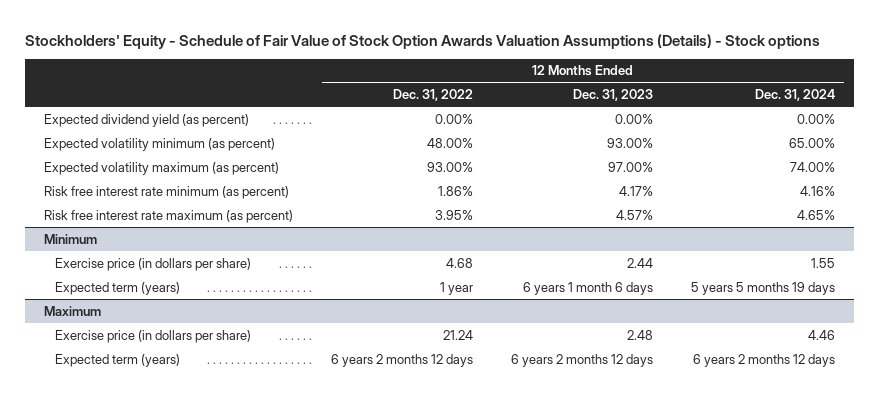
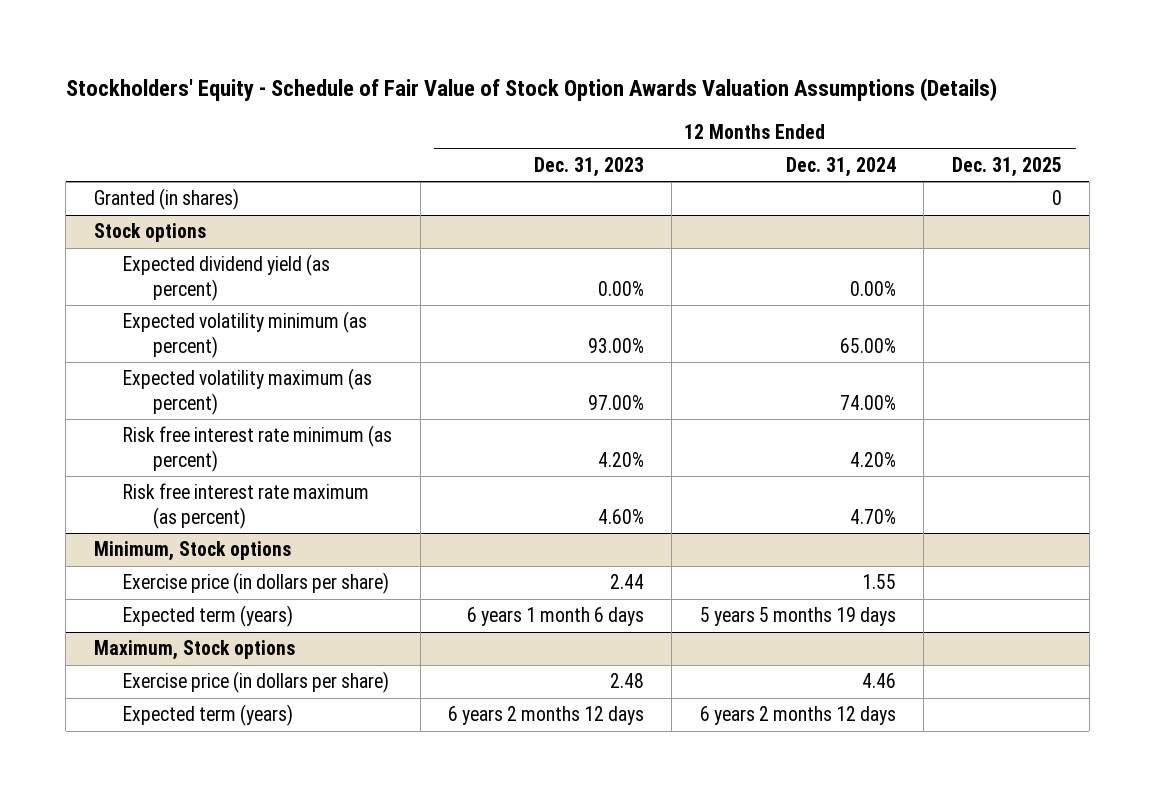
- Stockholders' Equity - Schedule of Fair Value of Stock Option Awards Valuation Assumptions (Details) - Stock options
+ Stockholders' Equity - Schedule of Fair Value of Stock Option Awards Valuation Assumptions (Details)
- | 12 Months Ended Dec. 31, 2022 | 12 Months Ended Dec. 31, 2023 | 12 Months Ended Dec. 31, 2024
+ | 12 Months Ended Dec. 31, 2023 | 12 Months Ended Dec. 31, 2024 | 12 Months Ended Dec. 31, 2025
+ Granted (in shares) | | | 0
+ Stock options
- Risk free interest rate minimum (as percent) | 1.86% | 4.17% | 4.16%
- Risk free interest rate maximum (as percent) | 3.95% | 4.57% | 4.65%
- Minimum
+ Risk free interest rate minimum (as percent) | 4.20% | 4.20% |
+ Risk free interest rate maximum (as percent) | 4.60% | 4.70% |
+ Minimum, Stock options
- Maximum
+ Maximum, Stock options

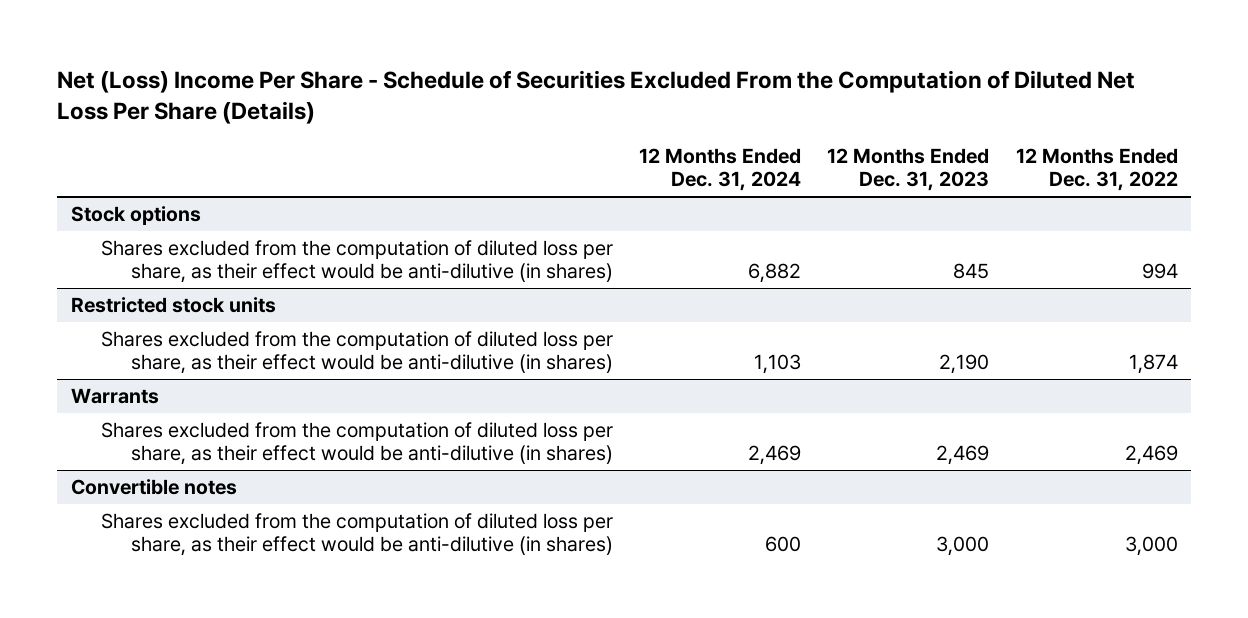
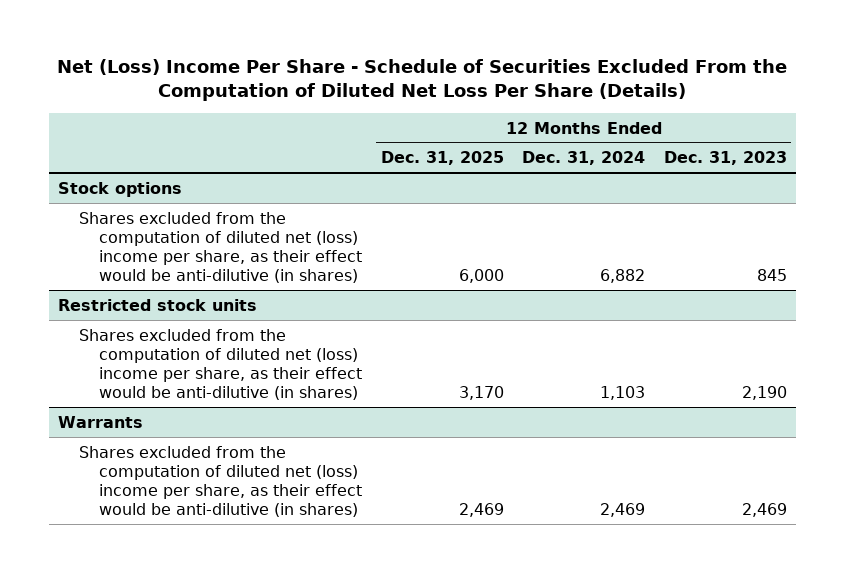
- | 12 Months Ended Dec. 31, 2024 | 12 Months Ended Dec. 31, 2023 | 12 Months Ended Dec. 31, 2022
+ | 12 Months Ended Dec. 31, 2025 | 12 Months Ended Dec. 31, 2024 | 12 Months Ended Dec. 31, 2023
@ Stock options
- Shares excluded from the computation of diluted loss per share, as their effect would be anti-dilutive (in shares) | 6,882 | 845 | 994
+ Shares excluded from the computation of diluted net (loss) income per share, as their effect would be anti-dilutive (in shares) | 6,000 | 6,882 | 845
@ Restricted stock units
- Shares excluded from the computation of diluted loss per share, as their effect would be anti-dilutive (in shares) | 1,103 | 2,190 | 1,874
+ Shares excluded from the computation of diluted net (loss) income per share, as their effect would be anti-dilutive (in shares) | 3,170 | 1,103 | 2,190
@ Warrants
- Shares excluded from the computation of diluted loss per share, as their effect would be anti-dilutive (in shares) | 2,469 | 2,469 | 2,469
- Convertible notes
- Shares excluded from the computation of diluted loss per share, as their effect would be anti-dilutive (in shares) | 600 | 3,000 | 3,000
@ Warrants
+ Shares excluded from the computation of diluted net (loss) income per share, as their effect would be anti-dilutive (in shares) | 2,469 | 2,469 | 2,469

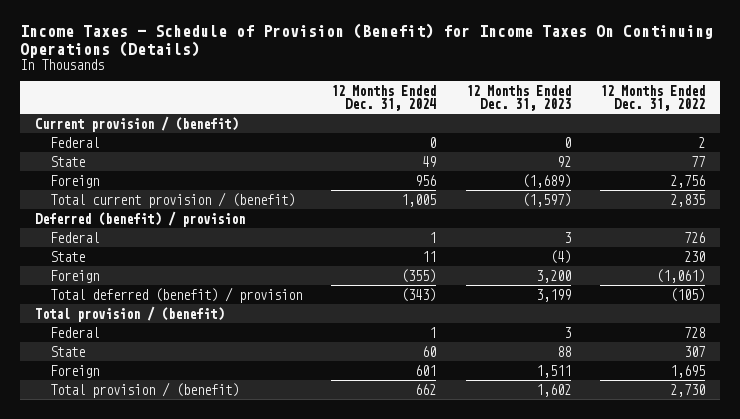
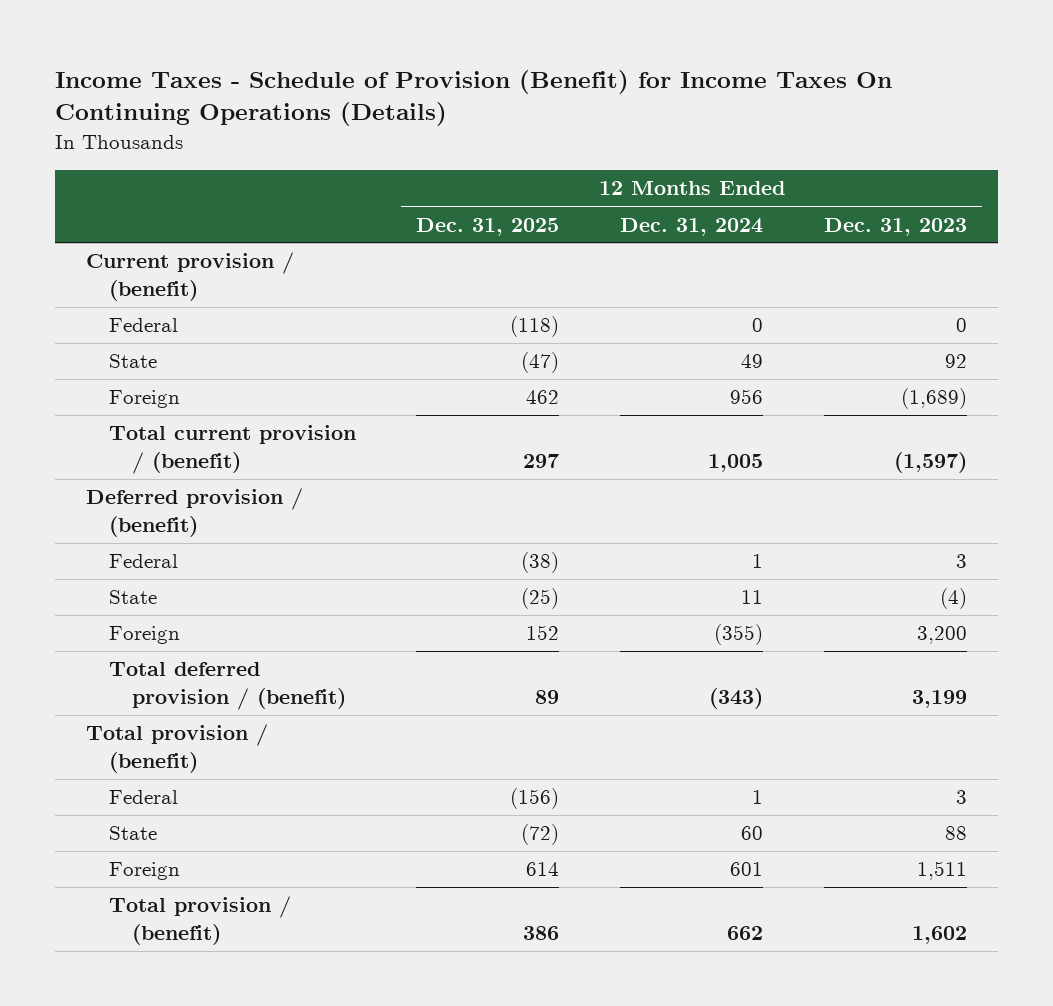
- | 12 Months Ended Dec. 31, 2024 | 12 Months Ended Dec. 31, 2023 | 12 Months Ended Dec. 31, 2022
+ | 12 Months Ended Dec. 31, 2025 | 12 Months Ended Dec. 31, 2024 | 12 Months Ended Dec. 31, 2023
- Deferred (benefit) / provision
+ Deferred provision / (benefit)
- Total deferred (benefit) / provision | (343) | 3,199 | (105)
+ Total deferred provision / (benefit) | 89 | (343) | 3,199

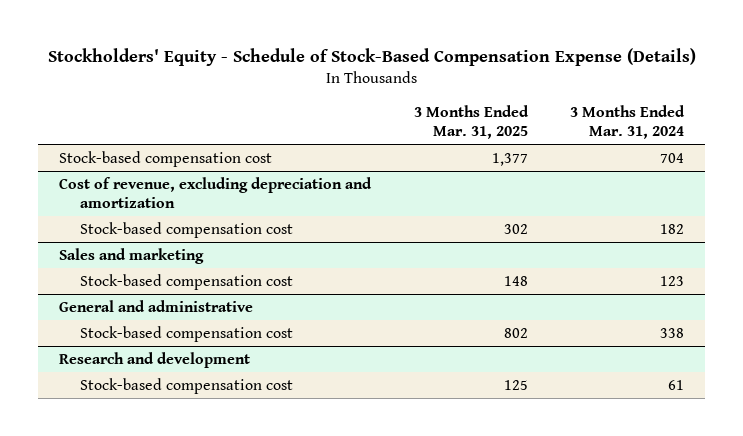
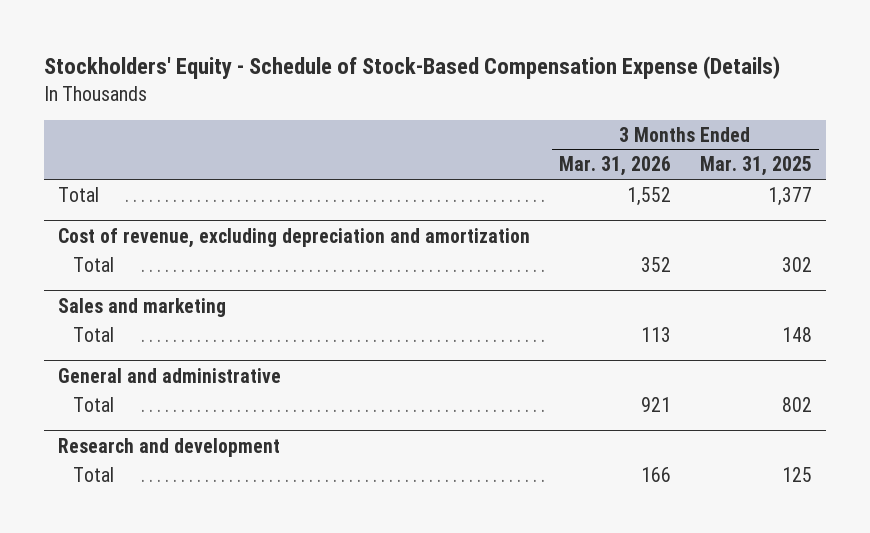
- | 3 Months Ended Mar. 31, 2025 | 3 Months Ended Mar. 31, 2024
+ | 3 Months Ended Mar. 31, 2026 | 3 Months Ended Mar. 31, 2025
- Stock-based compensation cost | 1,377 | 704
+ Total | 1,552 | 1,377
@ Cost of revenue, excluding depreciation and amortization
- Stock-based compensation cost | 302 | 182
+ Total | 352 | 302
@ Sales and marketing
- Stock-based compensation cost | 148 | 123
+ Total | 113 | 148
@ General and administrative
- Stock-based compensation cost | 802 | 338
+ Total | 921 | 802
@ Research and development
- Stock-based compensation cost | 125 | 61
+ Total | 166 | 125

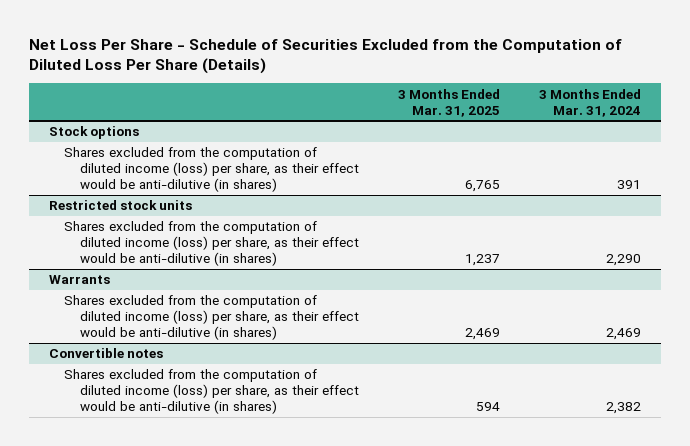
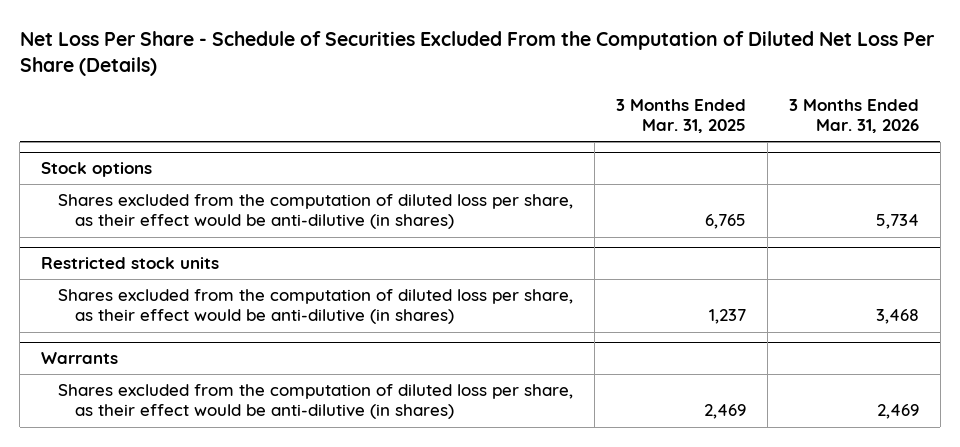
- Net Loss Per Share - Schedule of Securities Excluded from the Computation of Diluted Loss Per Share (Details)
+ Net Loss Per Share - Schedule of Securities Excluded From the Computation of Diluted Net Loss Per Share (Details)
- | 3 Months Ended Mar. 31, 2025 | 3 Months Ended Mar. 31, 2024
+ | 3 Months Ended Mar. 31, 2025 | 3 Months Ended Mar. 31, 2026
@ Stock options
- Shares excluded from the computation of diluted income (loss) per share, as their effect would be anti-dilutive (in shares) | 6,765 | 391
+ Shares excluded from the computation of diluted loss per share, as their effect would be anti-dilutive (in shares) | 6,765 | 5,734
@ Restricted stock units
- Shares excluded from the computation of diluted income (loss) per share, as their effect would be anti-dilutive (in shares) | 1,237 | 2,290
+ Shares excluded from the computation of diluted loss per share, as their effect would be anti-dilutive (in shares) | 1,237 | 3,468
@ Warrants
- Shares excluded from the computation of diluted income (loss) per share, as their effect would be anti-dilutive (in shares) | 2,469 | 2,469
- Convertible notes
- Shares excluded from the computation of diluted income (loss) per share, as their effect would be anti-dilutive (in shares) | 594 | 2,382
@ Warrants
+ Shares excluded from the computation of diluted loss per share, as their effect would be anti-dilutive (in shares) | 2,469 | 2,469

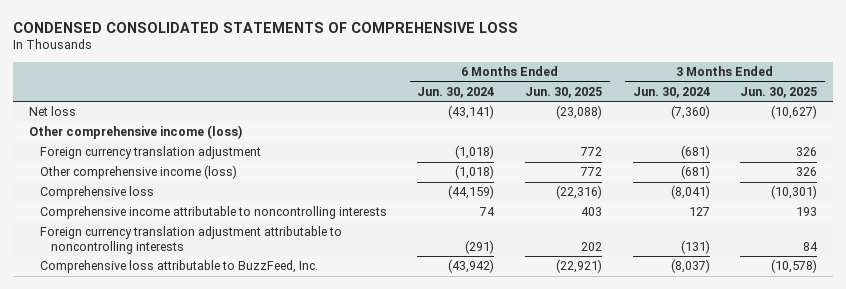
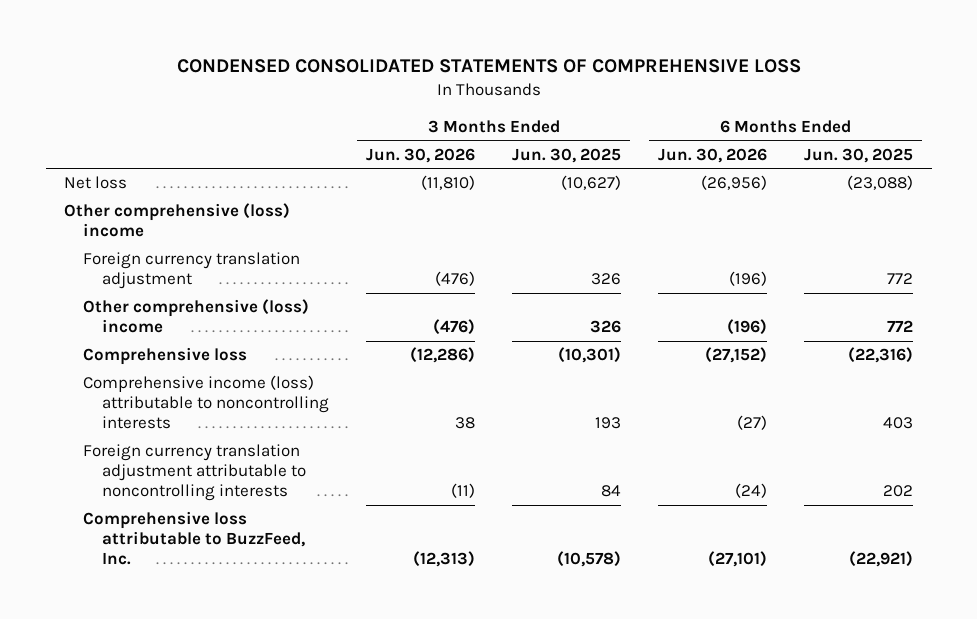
- | 6 Months Ended Jun. 30, 2024 | 6 Months Ended Jun. 30, 2025 | 3 Months Ended Jun. 30, 2024 | 3 Months Ended Jun. 30, 2025
+ | 3 Months Ended Jun. 30, 2026 | 3 Months Ended Jun. 30, 2025 | 6 Months Ended Jun. 30, 2026 | 6 Months Ended Jun. 30, 2025
- Other comprehensive income (loss)
+ Other comprehensive (loss) income
- Other comprehensive income (loss) | (1,018) | 772 | (681) | 326
+ Other comprehensive (loss) income | (476) | 326 | (196) | 772
- Comprehensive income attributable to noncontrolling interests | 74 | 403 | 127 | 193
+ Comprehensive income (loss) attributable to noncontrolling interests | 38 | 193 | (27) | 403

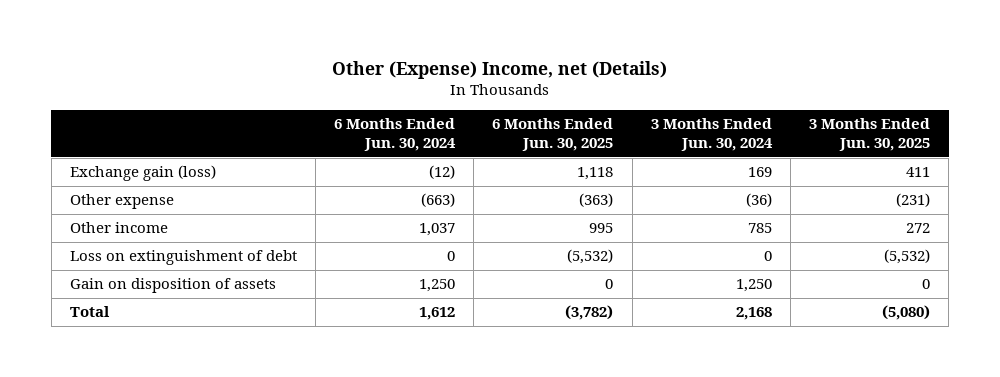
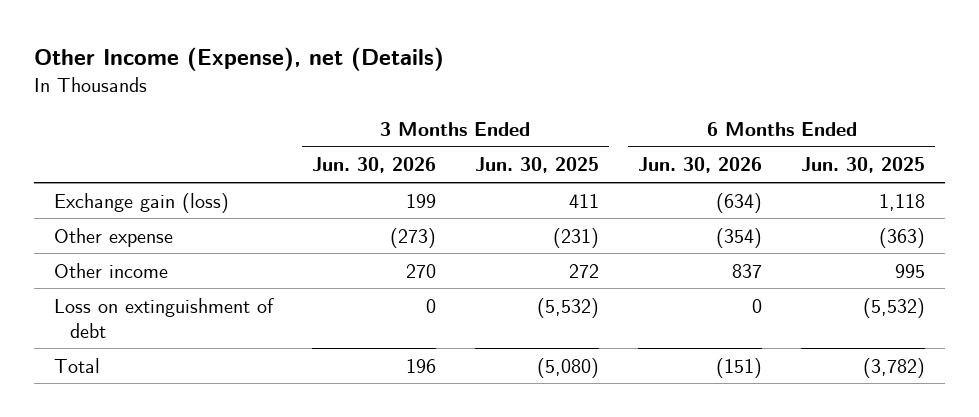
- Other (Expense) Income, net (Details)
+ Other Income (Expense), net (Details)
- | 6 Months Ended Jun. 30, 2024 | 6 Months Ended Jun. 30, 2025 | 3 Months Ended Jun. 30, 2024 | 3 Months Ended Jun. 30, 2025
+ | 3 Months Ended Jun. 30, 2026 | 3 Months Ended Jun. 30, 2025 | 6 Months Ended Jun. 30, 2026 | 6 Months Ended Jun. 30, 2025
- Gain on disposition of assets | 1,250 | 0 | 1,250 | 0

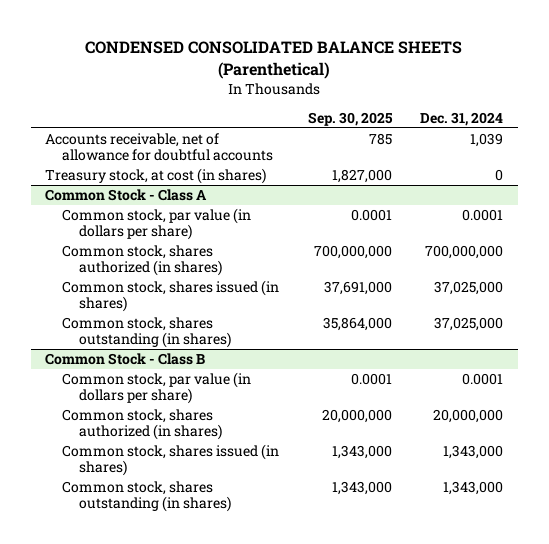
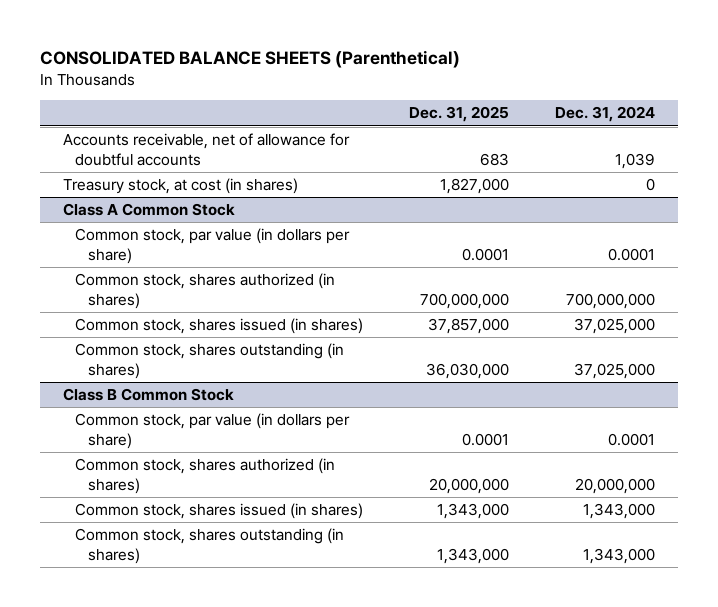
- CONDENSED CONSOLIDATED BALANCE SHEETS (Parenthetical)
+ CONSOLIDATED BALANCE SHEETS (Parenthetical)
- | Sep. 30, 2025 | Dec. 31, 2024
+ | Dec. 31, 2025 | Dec. 31, 2024
- Common Stock - Class A
+ Class A Common Stock
- Common Stock - Class B
+ Class B Common Stock

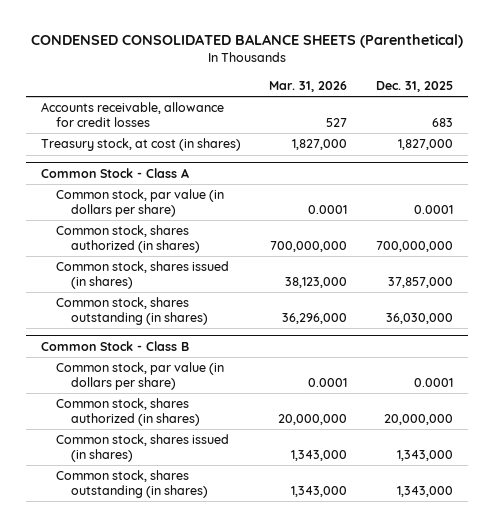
- CONSOLIDATED BALANCE SHEETS (Parenthetical)
+ CONDENSED CONSOLIDATED BALANCE SHEETS (Parenthetical)
- | Dec. 31, 2025 | Dec. 31, 2024
+ | Mar. 31, 2026 | Dec. 31, 2025
- Accounts receivable, net of allowance for doubtful accounts | 683 | 1,039
+ Accounts receivable, allowance for credit losses | 527 | 683
- Class A Common Stock
+ Common Stock - Class A
- Class B Common Stock
+ Common Stock - Class B

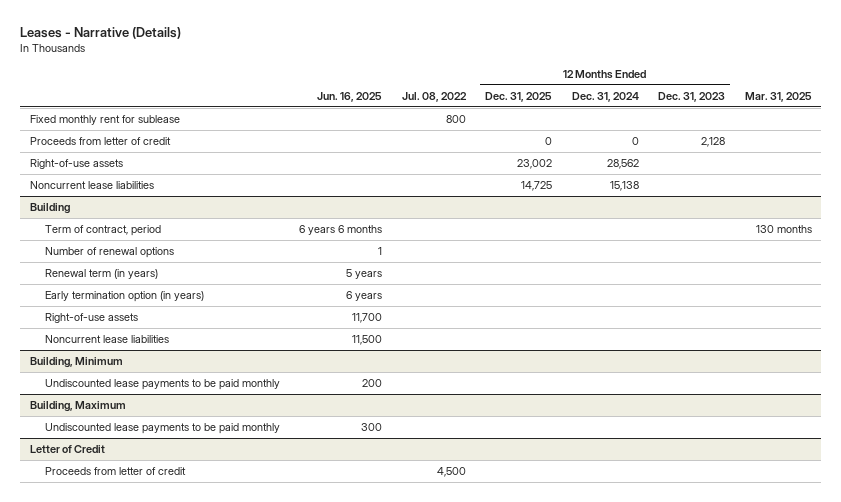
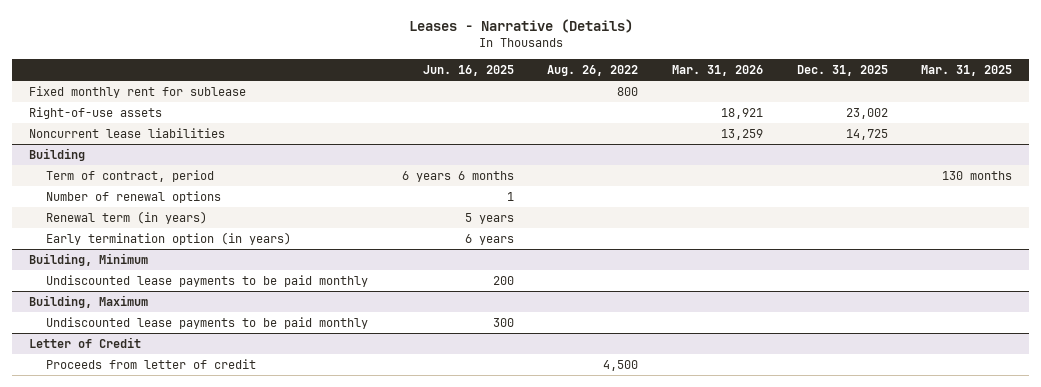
- | Jun. 16, 2025 | Jul. 08, 2022 | 12 Months Ended Dec. 31, 2025 | 12 Months Ended Dec. 31, 2024 | 12 Months Ended Dec. 31, 2023 | Mar. 31, 2025
+ | Jun. 16, 2025 | Aug. 26, 2022 | Mar. 31, 2026 | Dec. 31, 2025 | Mar. 31, 2025
- Proceeds from letter of credit | | | 0 | 0 | 2,128 |
@ Building
- Right-of-use assets | 11,700 | | | | |
- Noncurrent lease liabilities | 11,500 | | | | |

